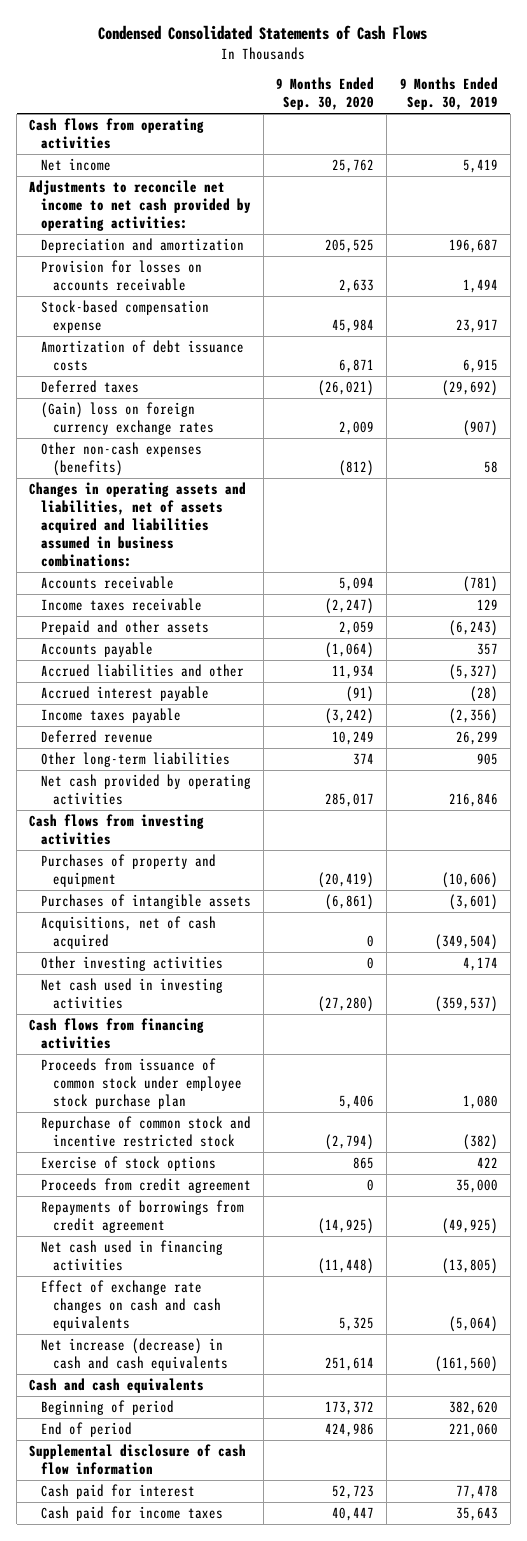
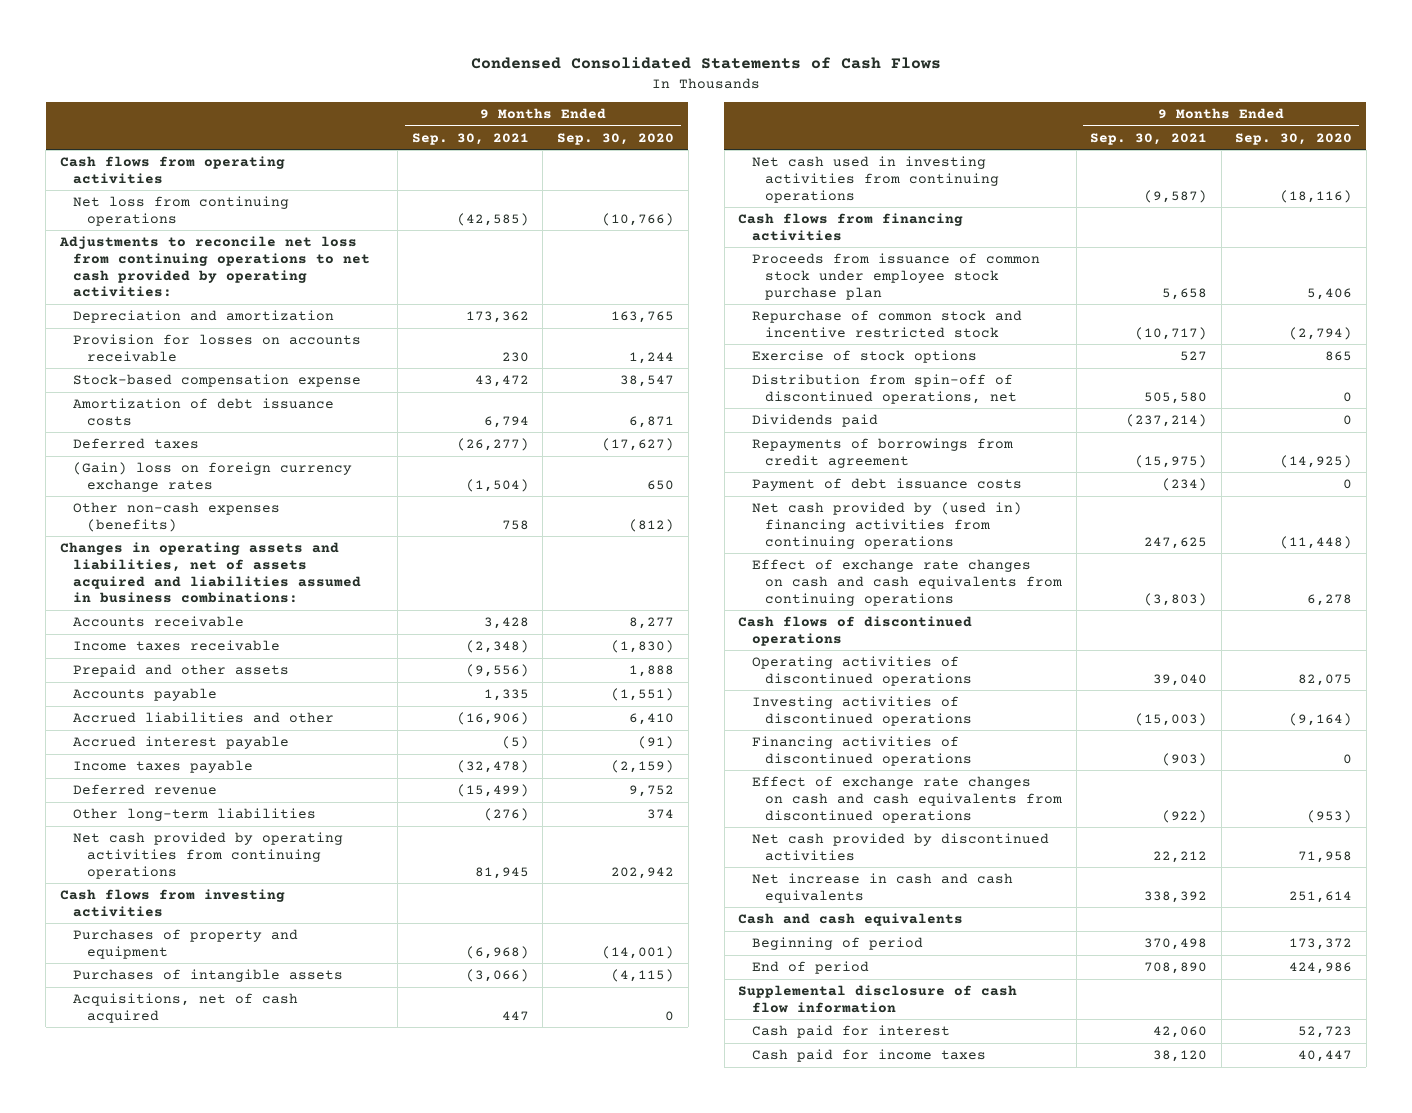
- | 9 Months Ended Sep. 30, 2020 | 9 Months Ended Sep. 30, 2019
+ | 9 Months Ended Sep. 30, 2021 | 9 Months Ended Sep. 30, 2020
- Net income | 25,762 | 5,419
- Adjustments to reconcile net income to net cash provided by operating activities:
- Depreciation and amortization | 205,525 | 196,687
- Provision for losses on accounts receivable | 2,633 | 1,494
- Stock-based compensation expense | 45,984 | 23,917
+ Net loss from continuing operations | (42,585) | (10,766)
+ Adjustments to reconcile net loss from continuing operations to net cash provided by operating activities:
+ Depreciation and amortization | 173,362 | 163,765
+ Provision for losses on accounts receivable | 230 | 1,244
+ Stock-based compensation expense | 43,472 | 38,547
- Deferred taxes | (26,021) | (29,692)
- (Gain) loss on foreign currency exchange rates | 2,009 | (907)
+ Deferred taxes | (26,277) | (17,627)
+ (Gain) loss on foreign currency exchange rates | (1,504) | 650
- Accounts receivable | 5,094 | (781)
- Income taxes receivable | (2,247) | 129
- Prepaid and other assets | 2,059 | (6,243)
- Accounts payable | (1,064) | 357
- Accrued liabilities and other | 11,934 | (5,327)
+ Accounts receivable | 3,428 | 8,277
+ Income taxes receivable | (2,348) | (1,830)
+ Prepaid and other assets | (9,556) | 1,888
+ Accounts payable | 1,335 | (1,551)
+ Accrued liabilities and other | (16,906) | 6,410
- Income taxes payable | (3,242) | (2,356)
- Deferred revenue | 10,249 | 26,299
+ Income taxes payable | (32,478) | (2,159)
+ Deferred revenue | (15,499) | 9,752
- Net cash provided by operating activities | 285,017 | 216,846
+ Net cash provided by operating activities from continuing operations | 81,945 | 202,942
- Purchases of property and equipment | (20,419) | (10,606)
- Purchases of intangible assets | (6,861) | (3,601)
+ Purchases of property and equipment | (6,968) | (14,001)
+ Purchases of intangible assets | (3,066) | (4,115)
- Other investing activities | 0 | 4,174
- Net cash used in investing activities | (27,280) | (359,537)
+ Net cash used in investing activities from continuing operations | (9,587) | (18,116)
- Proceeds from credit agreement | 0 | 35,000
+ Distribution from spin-off of discontinued operations, net | 505,580 | 0
+ Dividends paid | (237,214) | 0
- Net cash used in financing activities | (11,448) | (13,805)
- Effect of exchange rate changes on cash and cash equivalents | 5,325 | (5,064)
- Net increase (decrease) in cash and cash equivalents | 251,614 | (161,560)
+ Payment of debt issuance costs | (234) | 0
+ Net cash provided by (used in) financing activities from continuing operations | 247,625 | (11,448)
+ Effect of exchange rate changes on cash and cash equivalents from continuing operations | (3,803) | 6,278
+ Cash flows of discontinued operations
+ Operating activities of discontinued operations | 39,040 | 82,075
+ Investing activities of discontinued operations | (15,003) | (9,164)
+ Financing activities of discontinued operations | (903) | 0
+ Effect of exchange rate changes on cash and cash equivalents from discontinued operations | (922) | (953)
+ Net cash provided by discontinued activities | 22,212 | 71,958
+ Net increase in cash and cash equivalents | 338,392 | 251,614

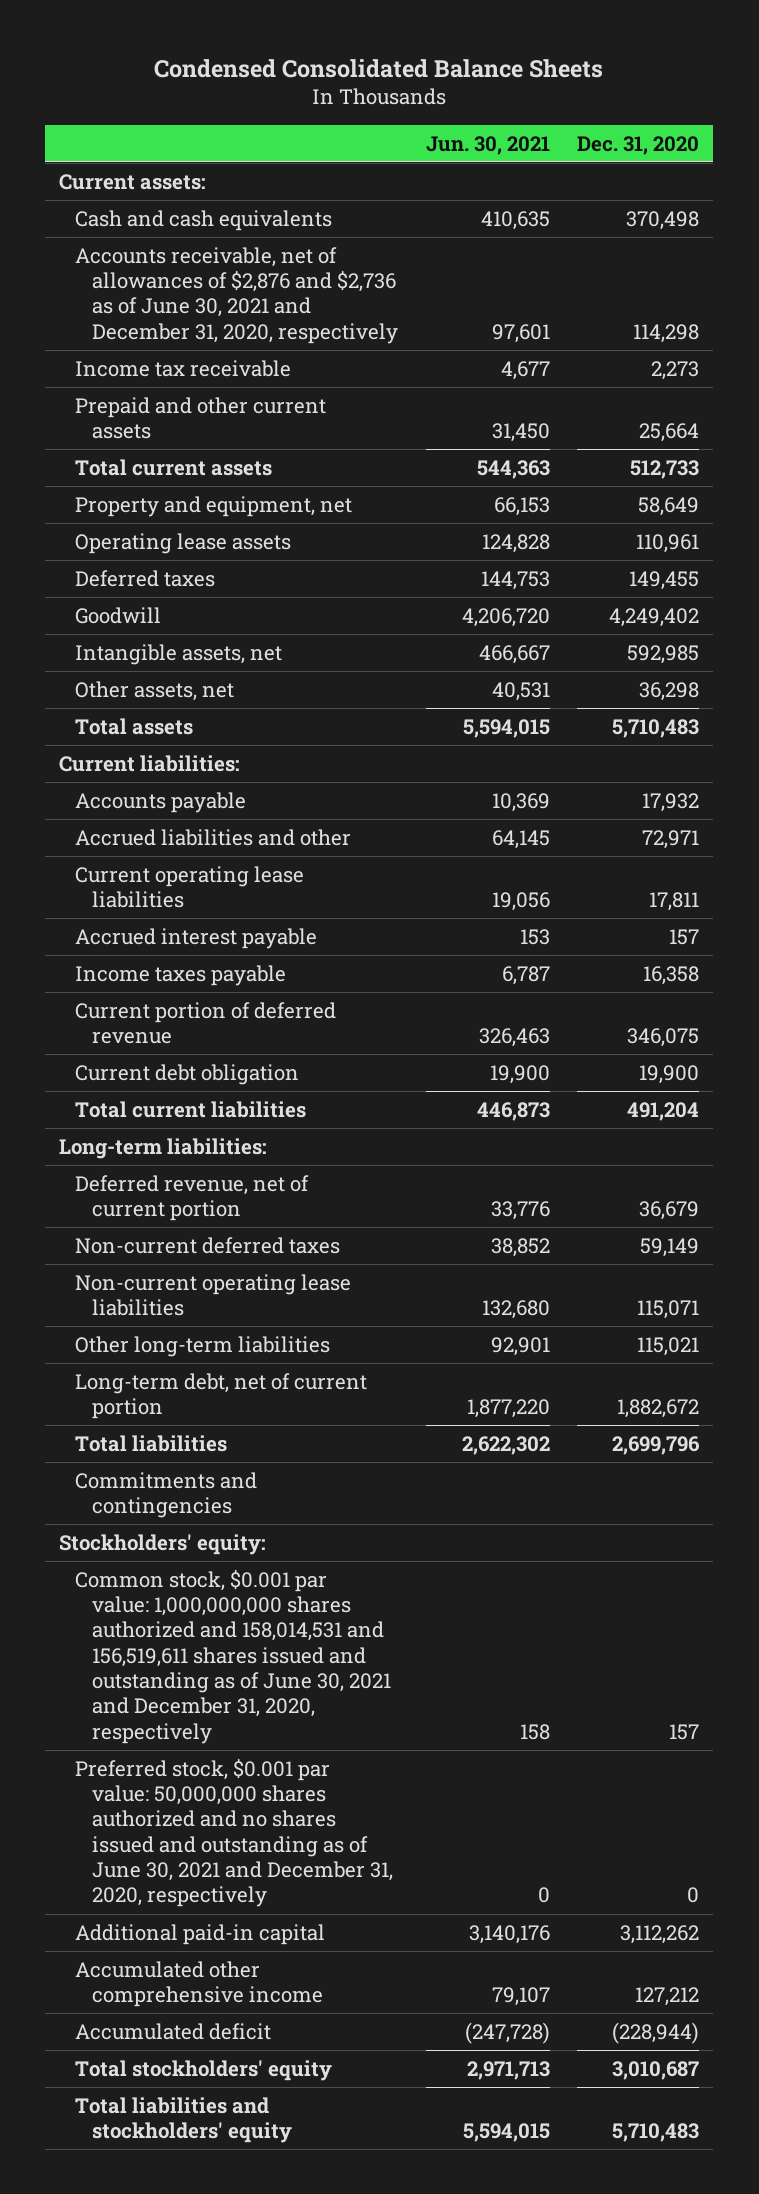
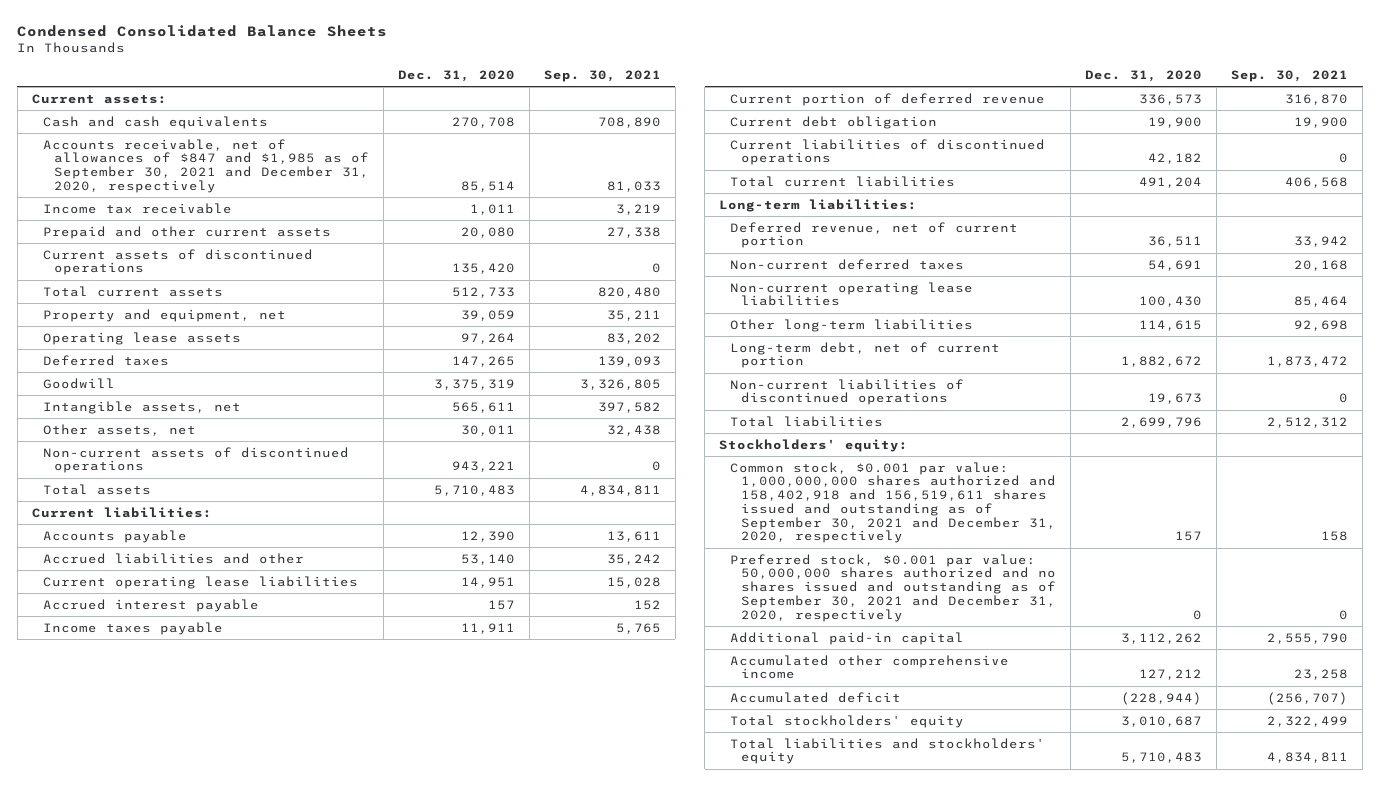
- | Jun. 30, 2021 | Dec. 31, 2020
+ | Dec. 31, 2020 | Sep. 30, 2021
- Cash and cash equivalents | 410,635 | 370,498
- Accounts receivable, net of allowances of $2,876 and $2,736 as of June 30, 2021 and December 31, 2020, respectively | 97,601 | 114,298
- Income tax receivable | 4,677 | 2,273
- Prepaid and other current assets | 31,450 | 25,664
+ Cash and cash equivalents | 270,708 | 708,890
+ Accounts receivable, net of allowances of $847 and $1,985 as of September 30, 2021 and December 31, 2020, respectively | 85,514 | 81,033
+ Income tax receivable | 1,011 | 3,219
+ Prepaid and other current assets | 20,080 | 27,338
+ Current assets of discontinued operations | 135,420 | 0
- Property and equipment, net | 66,153 | 58,649
- Operating lease assets | 124,828 | 110,961
- Deferred taxes | 144,753 | 149,455
- Goodwill | 4,206,720 | 4,249,402
- Intangible assets, net | 466,667 | 592,985
- Other assets, net | 40,531 | 36,298
+ Property and equipment, net | 39,059 | 35,211
+ Operating lease assets | 97,264 | 83,202
+ Deferred taxes | 147,265 | 139,093
+ Goodwill | 3,375,319 | 3,326,805
+ Intangible assets, net | 565,611 | 397,582
+ Other assets, net | 30,011 | 32,438
+ Non-current assets of discontinued operations | 943,221 | 0
- Accounts payable | 10,369 | 17,932
- Accrued liabilities and other | 64,145 | 72,971
- Current operating lease liabilities | 19,056 | 17,811
+ Accounts payable | 12,390 | 13,611
+ Accrued liabilities and other | 53,140 | 35,242
+ Current operating lease liabilities | 14,951 | 15,028
- Income taxes payable | 6,787 | 16,358
- Current portion of deferred revenue | 326,463 | 346,075
+ Income taxes payable | 11,911 | 5,765
+ Current portion of deferred revenue | 336,573 | 316,870
+ Current liabilities of discontinued operations | 42,182 | 0
- Deferred revenue, net of current portion | 33,776 | 36,679
- Non-current deferred taxes | 38,852 | 59,149
- Non-current operating lease liabilities | 132,680 | 115,071
- Other long-term liabilities | 92,901 | 115,021
+ Deferred revenue, net of current portion | 36,511 | 33,942
+ Non-current deferred taxes | 54,691 | 20,168
+ Non-current operating lease liabilities | 100,430 | 85,464
+ Other long-term liabilities | 114,615 | 92,698
+ Non-current liabilities of discontinued operations | 19,673 | 0
- Commitments and contingencies
- Common stock, $0.001 par value: 1,000,000,000 shares authorized and 158,014,531 and 156,519,611 shares issued and outstanding as of June 30, 2021 and December 31, 2020, respectively | 158 | 157
- Preferred stock, $0.001 par value: 50,000,000 shares authorized and no shares issued and outstanding as of June 30, 2021 and December 31, 2020, respectively | 0 | 0
+ Common stock, $0.001 par value: 1,000,000,000 shares authorized and 158,402,918 and 156,519,611 shares issued and outstanding as of September 30, 2021 and December 31, 2020, respectively | 157 | 158
+ Preferred stock, $0.001 par value: 50,000,000 shares authorized and no shares issued and outstanding as of September 30, 2021 and December 31, 2020, respectively | 0 | 0

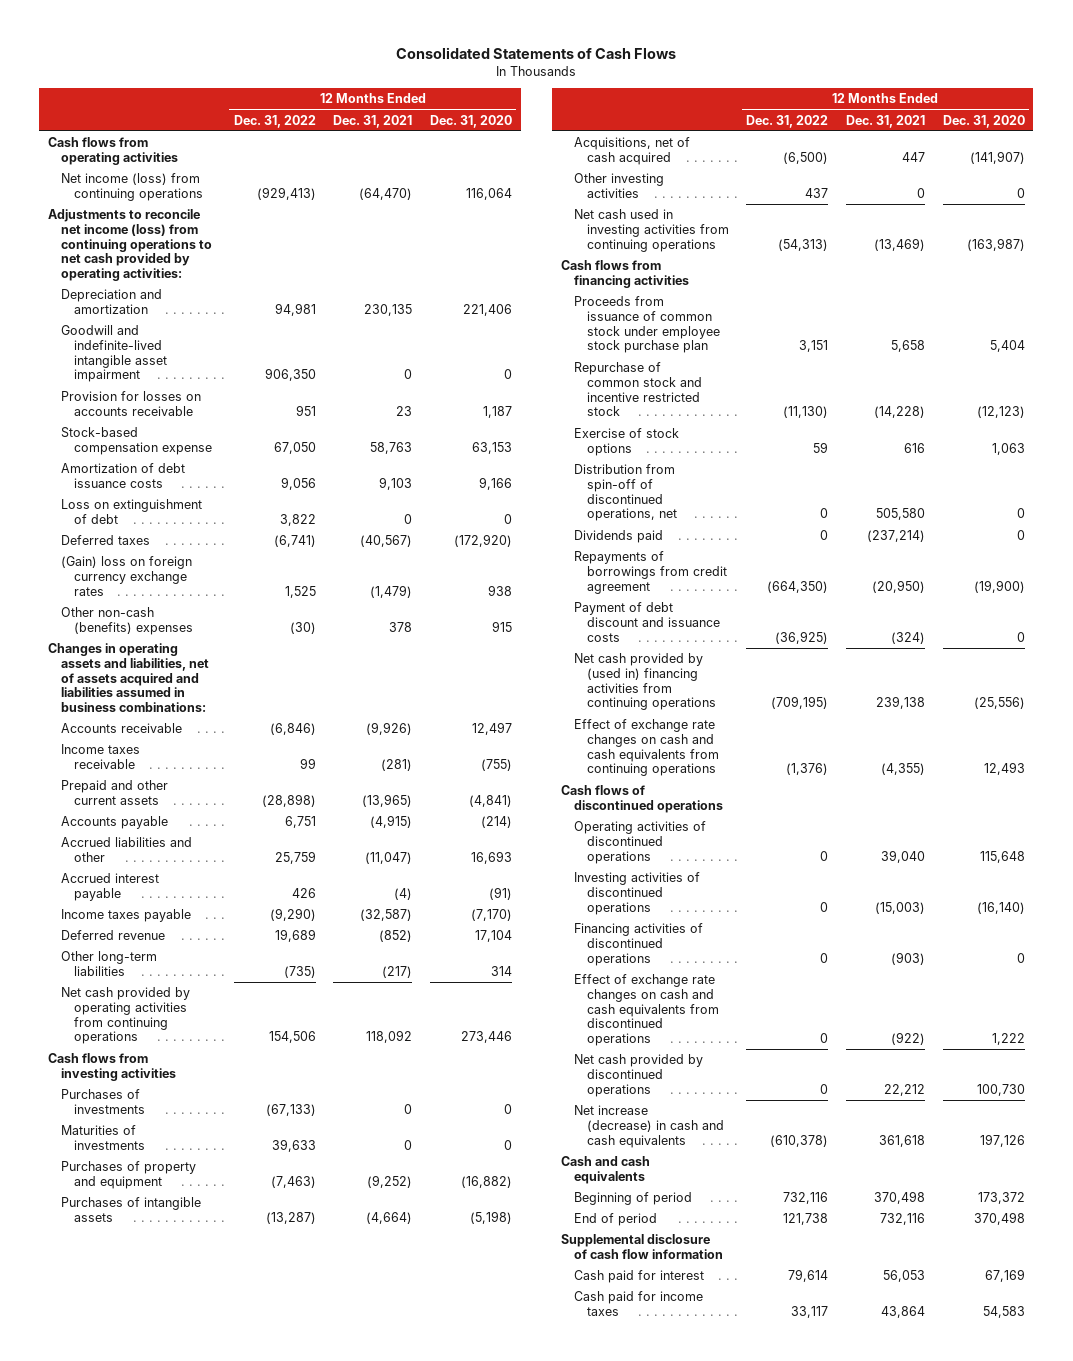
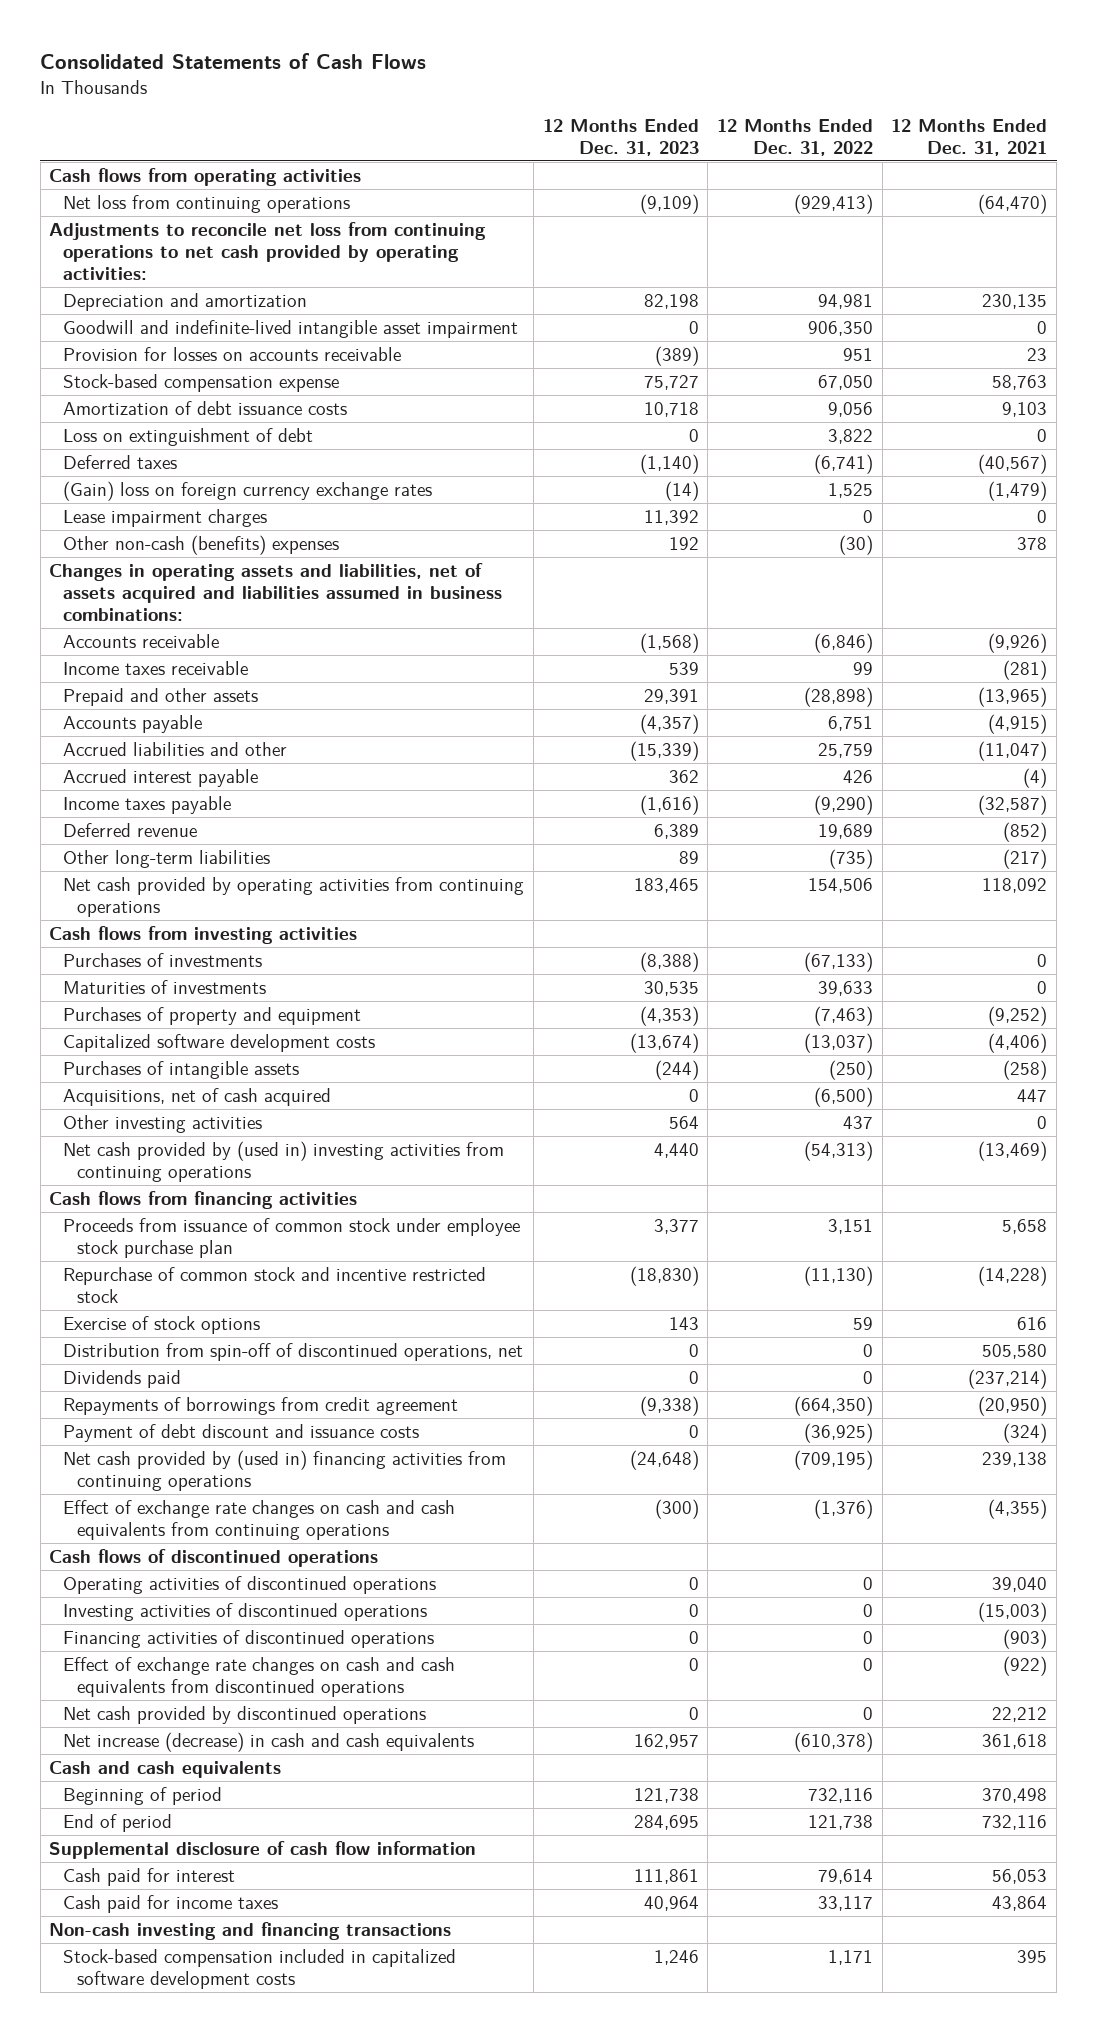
- | 12 Months Ended Dec. 31, 2022 | 12 Months Ended Dec. 31, 2021 | 12 Months Ended Dec. 31, 2020
+ | 12 Months Ended Dec. 31, 2023 | 12 Months Ended Dec. 31, 2022 | 12 Months Ended Dec. 31, 2021
- Net income (loss) from continuing operations | (929,413) | (64,470) | 116,064
- Adjustments to reconcile net income (loss) from continuing operations to net cash provided by operating activities:
+ Net loss from continuing operations | (9,109) | (929,413) | (64,470)
+ Adjustments to reconcile net loss from continuing operations to net cash provided by operating activities:
+ Lease impairment charges | 11,392 | 0 | 0
- Prepaid and other current assets | (28,898) | (13,965) | (4,841)
+ Prepaid and other assets | 29,391 | (28,898) | (13,965)
- Purchases of intangible assets | (13,287) | (4,664) | (5,198)
+ Capitalized software development costs | (13,674) | (13,037) | (4,406)
+ Purchases of intangible assets | (244) | (250) | (258)
- Net cash used in investing activities from continuing operations | (54,313) | (13,469) | (163,987)
+ Net cash provided by (used in) investing activities from continuing operations | 4,440 | (54,313) | (13,469)
+ Non-cash investing and financing transactions
+ Stock-based compensation included in capitalized software development costs | 1,246 | 1,171 | 395

